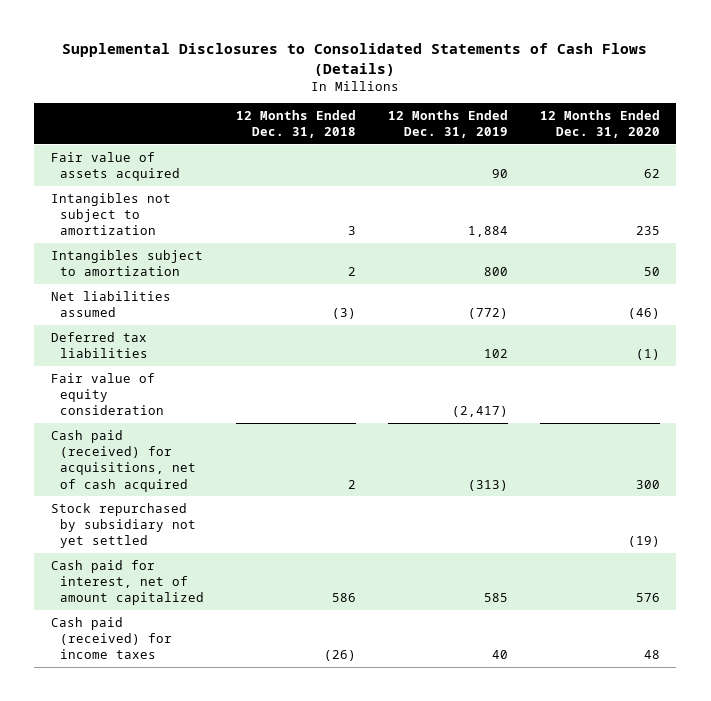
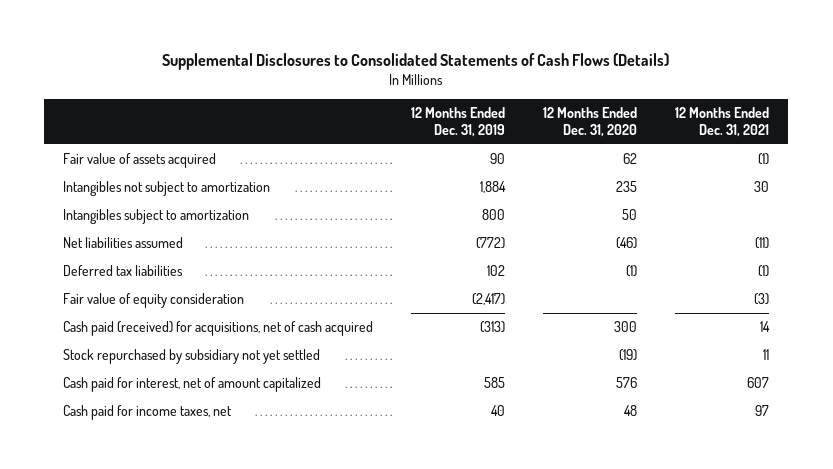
- | 12 Months Ended Dec. 31, 2018 | 12 Months Ended Dec. 31, 2019 | 12 Months Ended Dec. 31, 2020
+ | 12 Months Ended Dec. 31, 2019 | 12 Months Ended Dec. 31, 2020 | 12 Months Ended Dec. 31, 2021
- Cash paid (received) for income taxes | (26) | 40 | 48
+ Cash paid for income taxes, net | 40 | 48 | 97

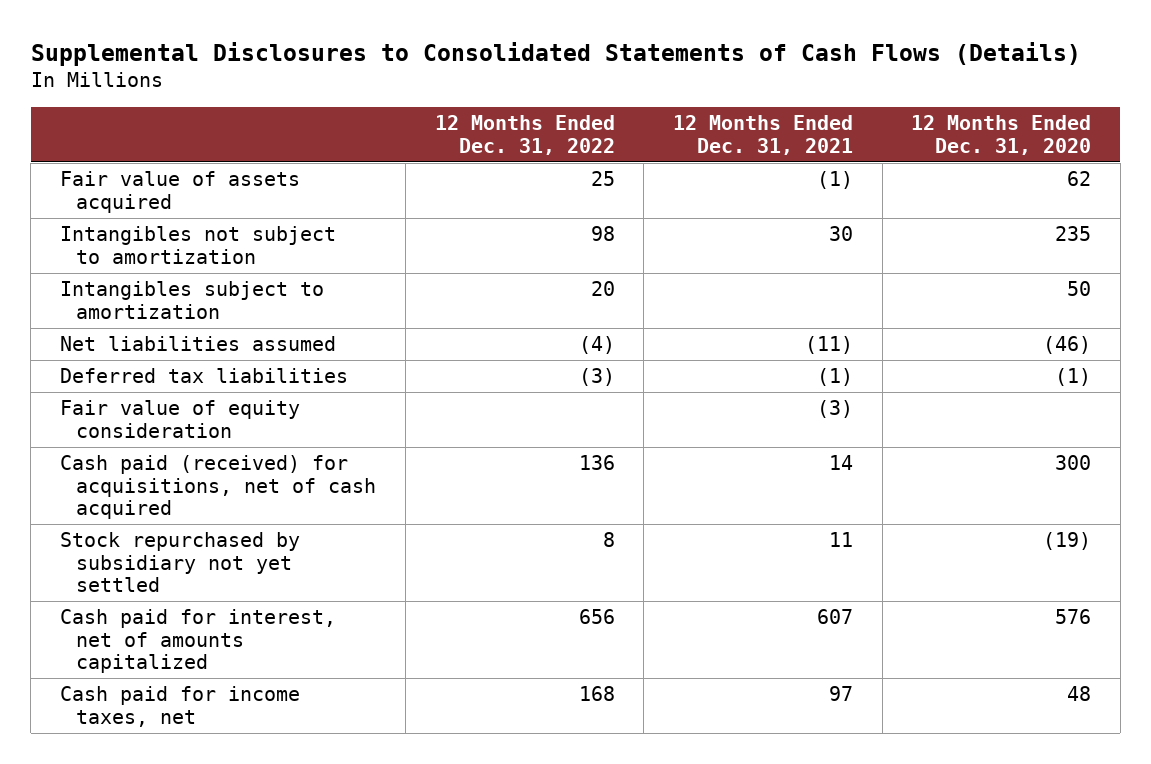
- | 12 Months Ended Dec. 31, 2019 | 12 Months Ended Dec. 31, 2020 | 12 Months Ended Dec. 31, 2021
+ | 12 Months Ended Dec. 31, 2022 | 12 Months Ended Dec. 31, 2021 | 12 Months Ended Dec. 31, 2020
- Cash paid for interest, net of amount capitalized | 585 | 576 | 607
+ Cash paid for interest, net of amounts capitalized | 656 | 607 | 576

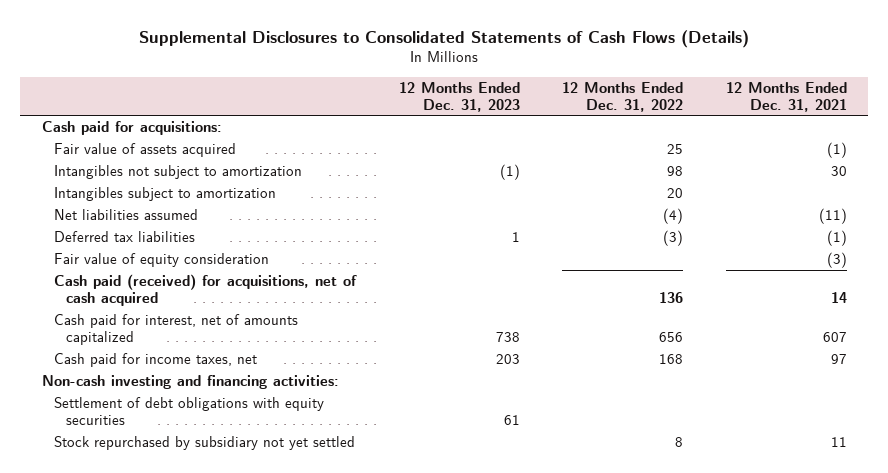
- | 12 Months Ended Dec. 31, 2022 | 12 Months Ended Dec. 31, 2021 | 12 Months Ended Dec. 31, 2020
+ | 12 Months Ended Dec. 31, 2023 | 12 Months Ended Dec. 31, 2022 | 12 Months Ended Dec. 31, 2021
+ Cash paid for acquisitions:
+ Non-cash investing and financing activities:
+ Settlement of debt obligations with equity securities | 61 | |
moved down: Stock repurchased by subsidiary not yet settled | | 8 | 11

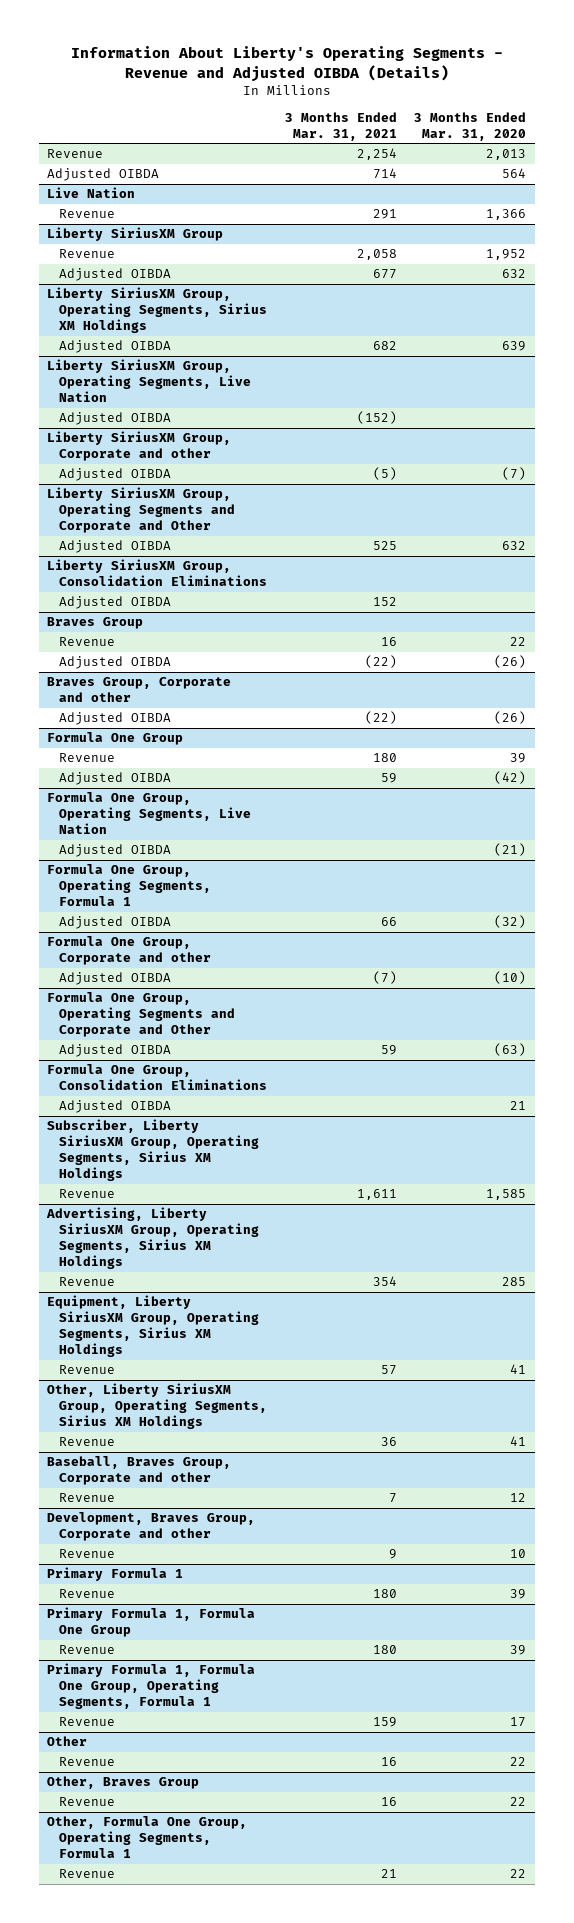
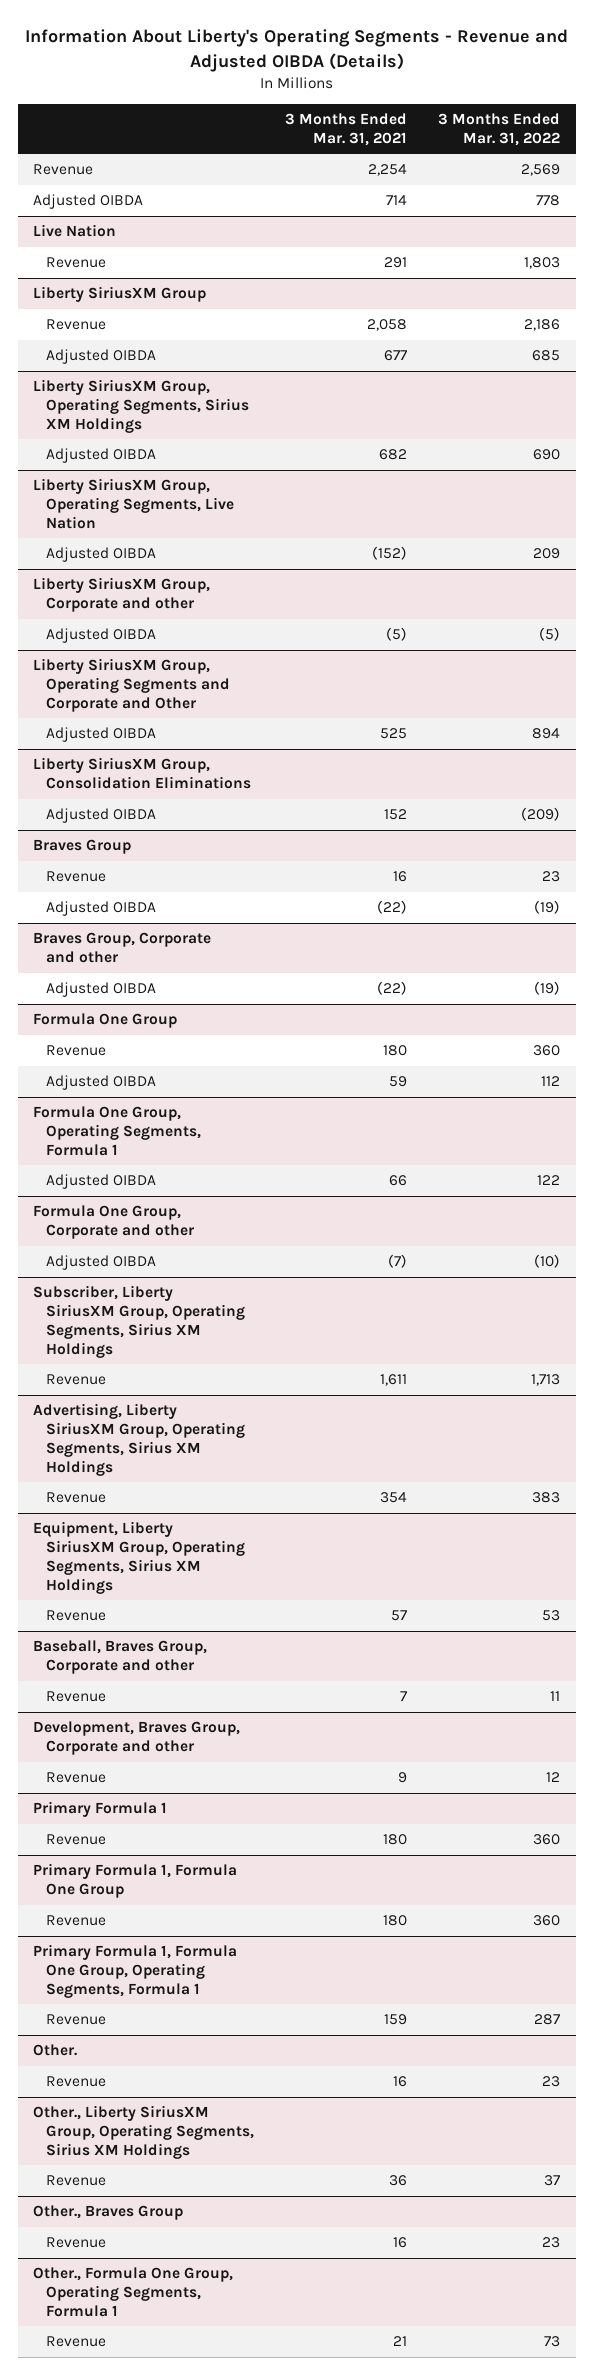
- | 3 Months Ended Mar. 31, 2021 | 3 Months Ended Mar. 31, 2020
+ | 3 Months Ended Mar. 31, 2021 | 3 Months Ended Mar. 31, 2022
- Formula One Group, Operating Segments, Live Nation
- Adjusted OIBDA | | (21)
- Formula One Group, Operating Segments and Corporate and Other
- Adjusted OIBDA | 59 | (63)
- Formula One Group, Consolidation Eliminations
- Adjusted OIBDA | | 21
- Other, Liberty SiriusXM Group, Operating Segments, Sirius XM Holdings
- Revenue | 36 | 41
- Other
+ Other.
- Other, Braves Group
+ Other., Liberty SiriusXM Group, Operating Segments, Sirius XM Holdings
+ Revenue | 36 | 37
+ Other., Braves Group
- Other, Formula One Group, Operating Segments, Formula 1
+ Other., Formula One Group, Operating Segments, Formula 1

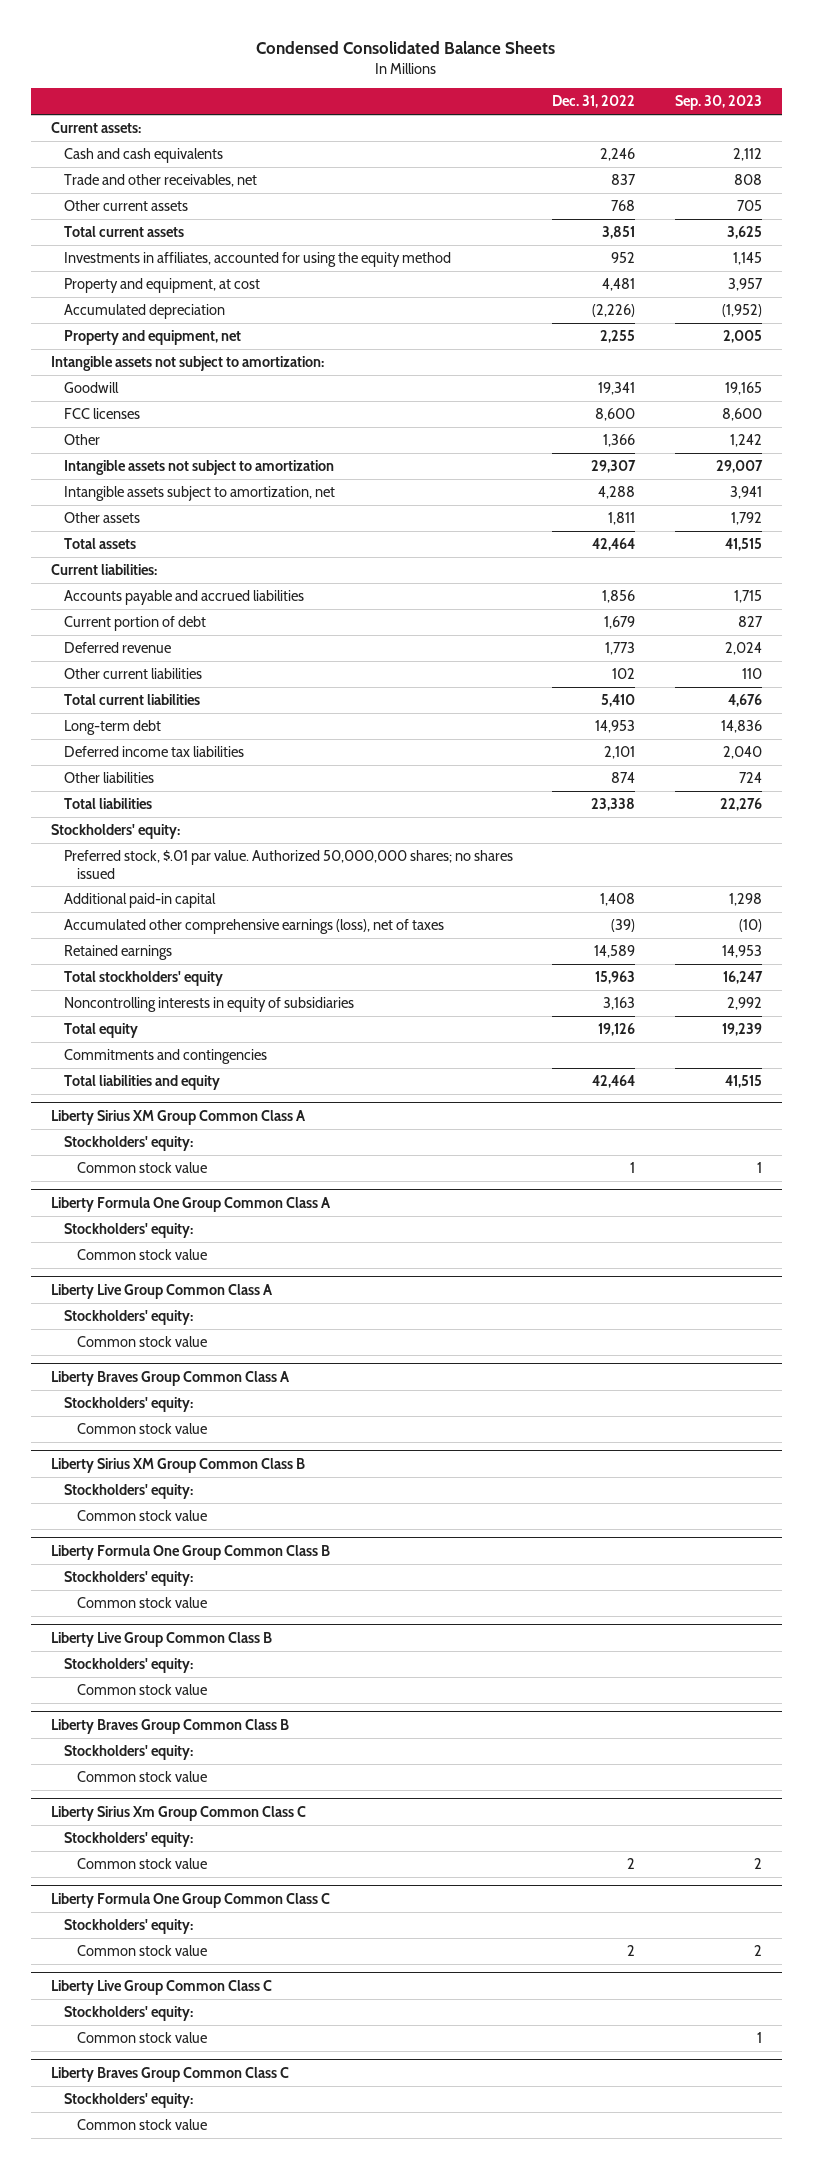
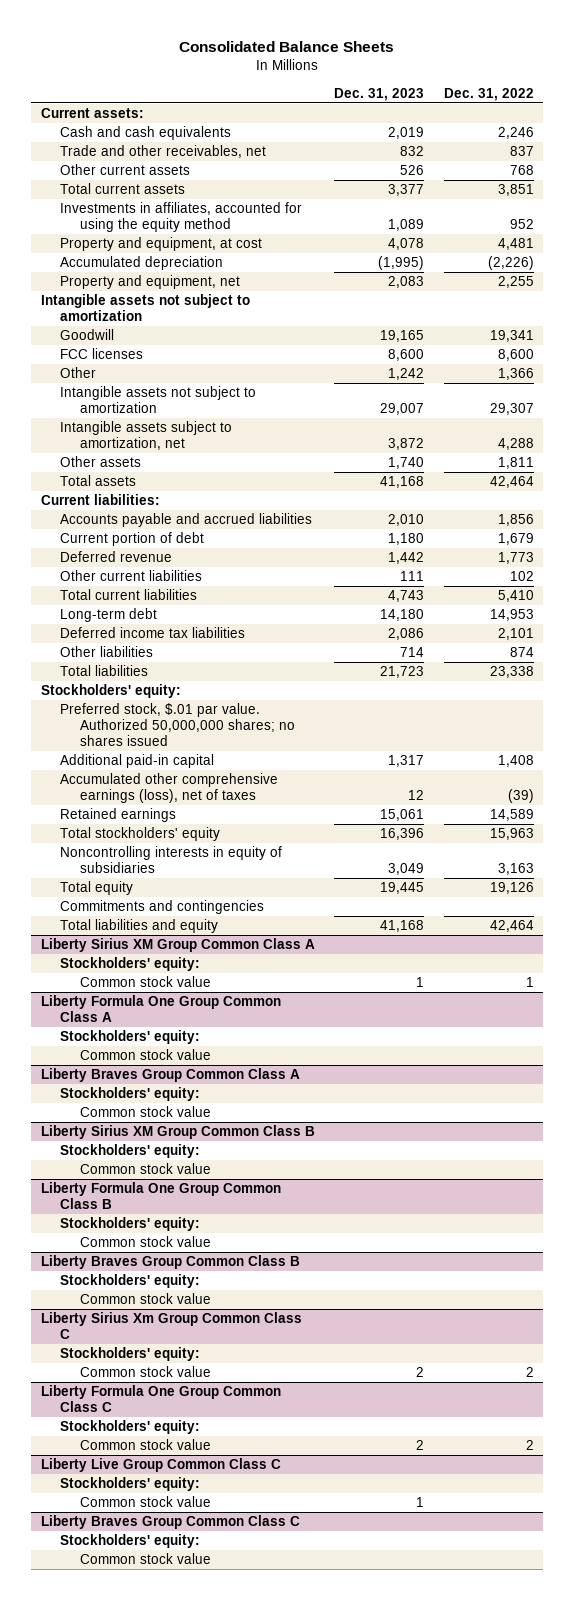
- Condensed Consolidated Balance Sheets
+ Consolidated Balance Sheets
- | Dec. 31, 2022 | Sep. 30, 2023
+ | Dec. 31, 2023 | Dec. 31, 2022
- Intangible assets not subject to amortization:
+ Intangible assets not subject to amortization
- Liberty Live Group Common Class A
- Stockholders' equity:
- Common stock value
- Liberty Live Group Common Class B
- Stockholders' equity:
- Common stock value

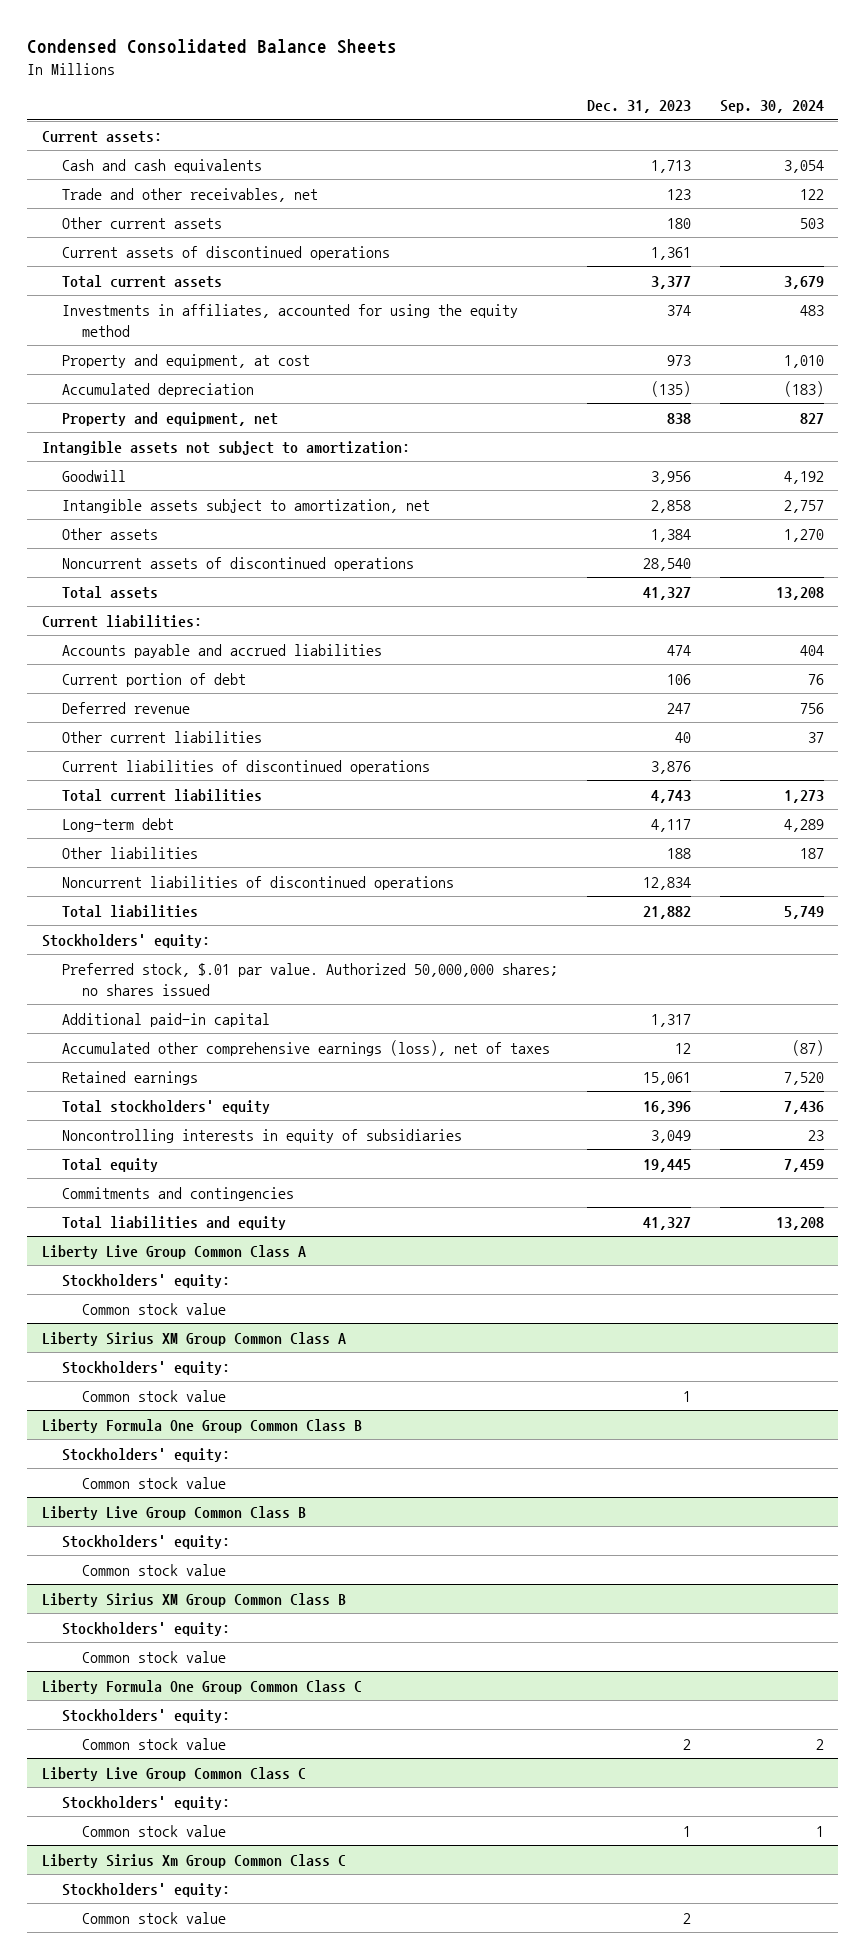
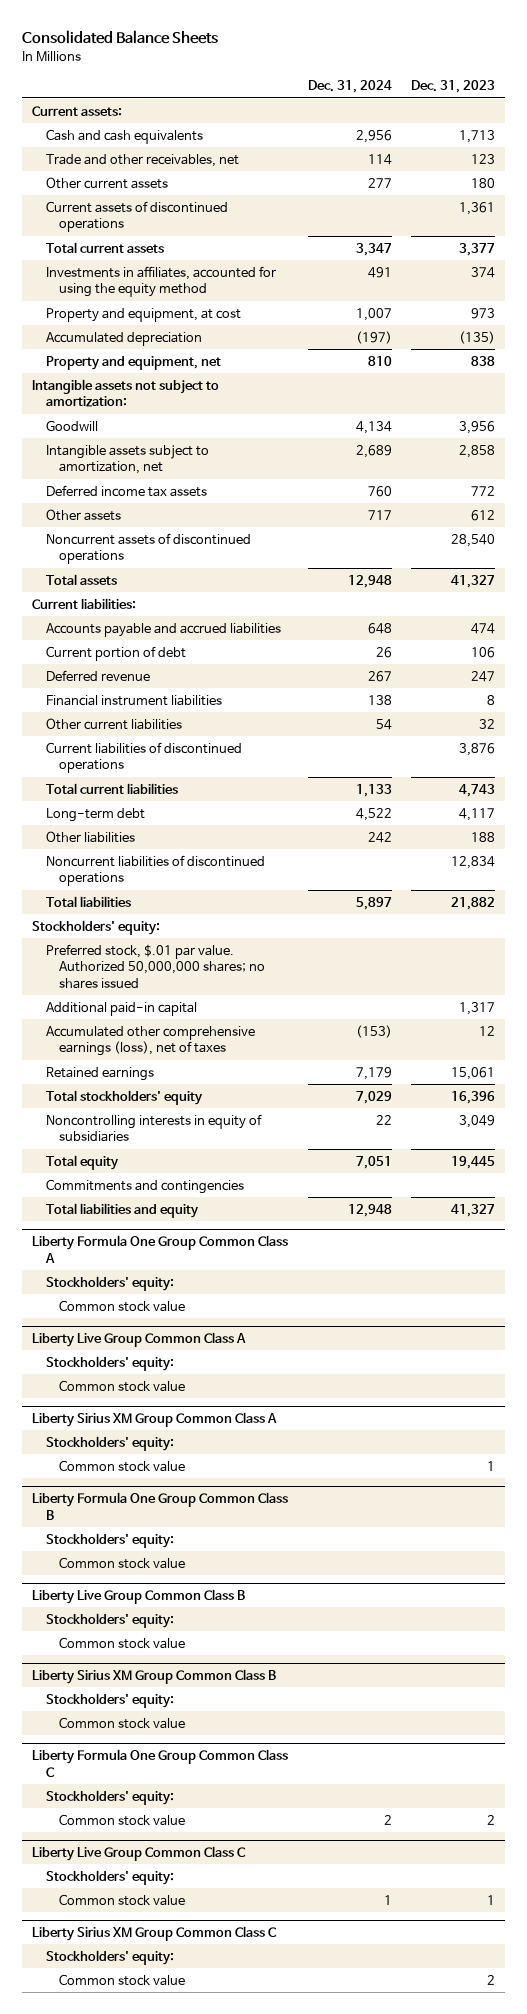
- Condensed Consolidated Balance Sheets
+ Consolidated Balance Sheets
- | Dec. 31, 2023 | Sep. 30, 2024
+ | Dec. 31, 2024 | Dec. 31, 2023
- Other assets | 1,384 | 1,270
+ Deferred income tax assets | 760 | 772
+ Other assets | 717 | 612
- Other current liabilities | 40 | 37
+ Financial instrument liabilities | 138 | 8
+ Other current liabilities | 54 | 32
+ Liberty Formula One Group Common Class A
+ Stockholders' equity:
+ Common stock value
- Liberty Sirius Xm Group Common Class C
+ Liberty Sirius XM Group Common Class C

